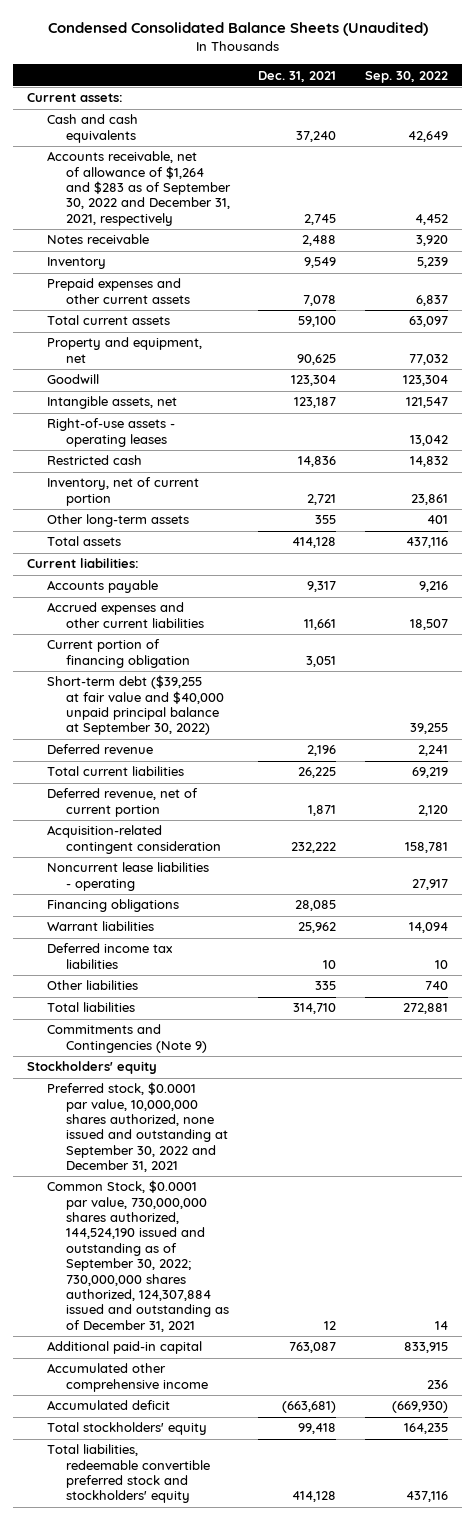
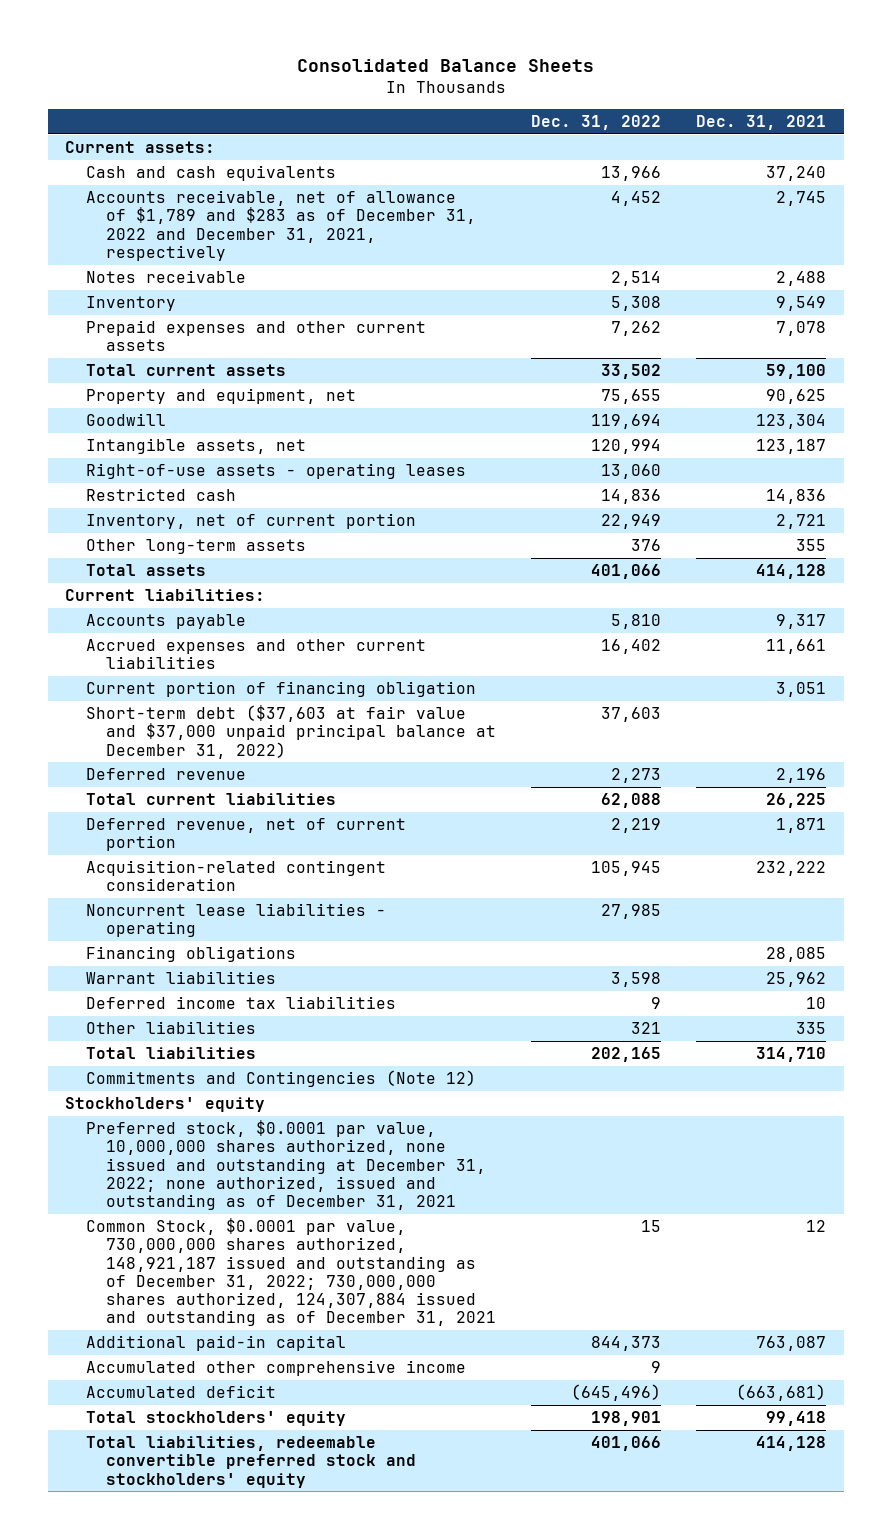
- Condensed Consolidated Balance Sheets (Unaudited)
+ Consolidated Balance Sheets
- | Dec. 31, 2021 | Sep. 30, 2022
+ | Dec. 31, 2022 | Dec. 31, 2021
- Accounts receivable, net of allowance of $1,264 and $283 as of September 30, 2022 and December 31, 2021, respectively | 2,745 | 4,452
+ Accounts receivable, net of allowance of $1,789 and $283 as of December 31, 2022 and December 31, 2021, respectively | 4,452 | 2,745
- Short-term debt ($39,255 at fair value and $40,000 unpaid principal balance at September 30, 2022) | | 39,255
+ Short-term debt ($37,603 at fair value and $37,000 unpaid principal balance at December 31, 2022) | 37,603 |
- Commitments and Contingencies (Note 9)
+ Commitments and Contingencies (Note 12)
- Preferred stock, $0.0001 par value, 10,000,000 shares authorized, none issued and outstanding at September 30, 2022 and December 31, 2021
- Common Stock, $0.0001 par value, 730,000,000 shares authorized, 144,524,190 issued and outstanding as of September 30, 2022; 730,000,000 shares authorized, 124,307,884 issued and outstanding as of December 31, 2021 | 12 | 14
+ Preferred stock, $0.0001 par value, 10,000,000 shares authorized, none issued and outstanding at December 31, 2022; none authorized, issued and outstanding as of December 31, 2021
+ Common Stock, $0.0001 par value, 730,000,000 shares authorized, 148,921,187 issued and outstanding as of December 31, 2022; 730,000,000 shares authorized, 124,307,884 issued and outstanding as of December 31, 2021 | 15 | 12

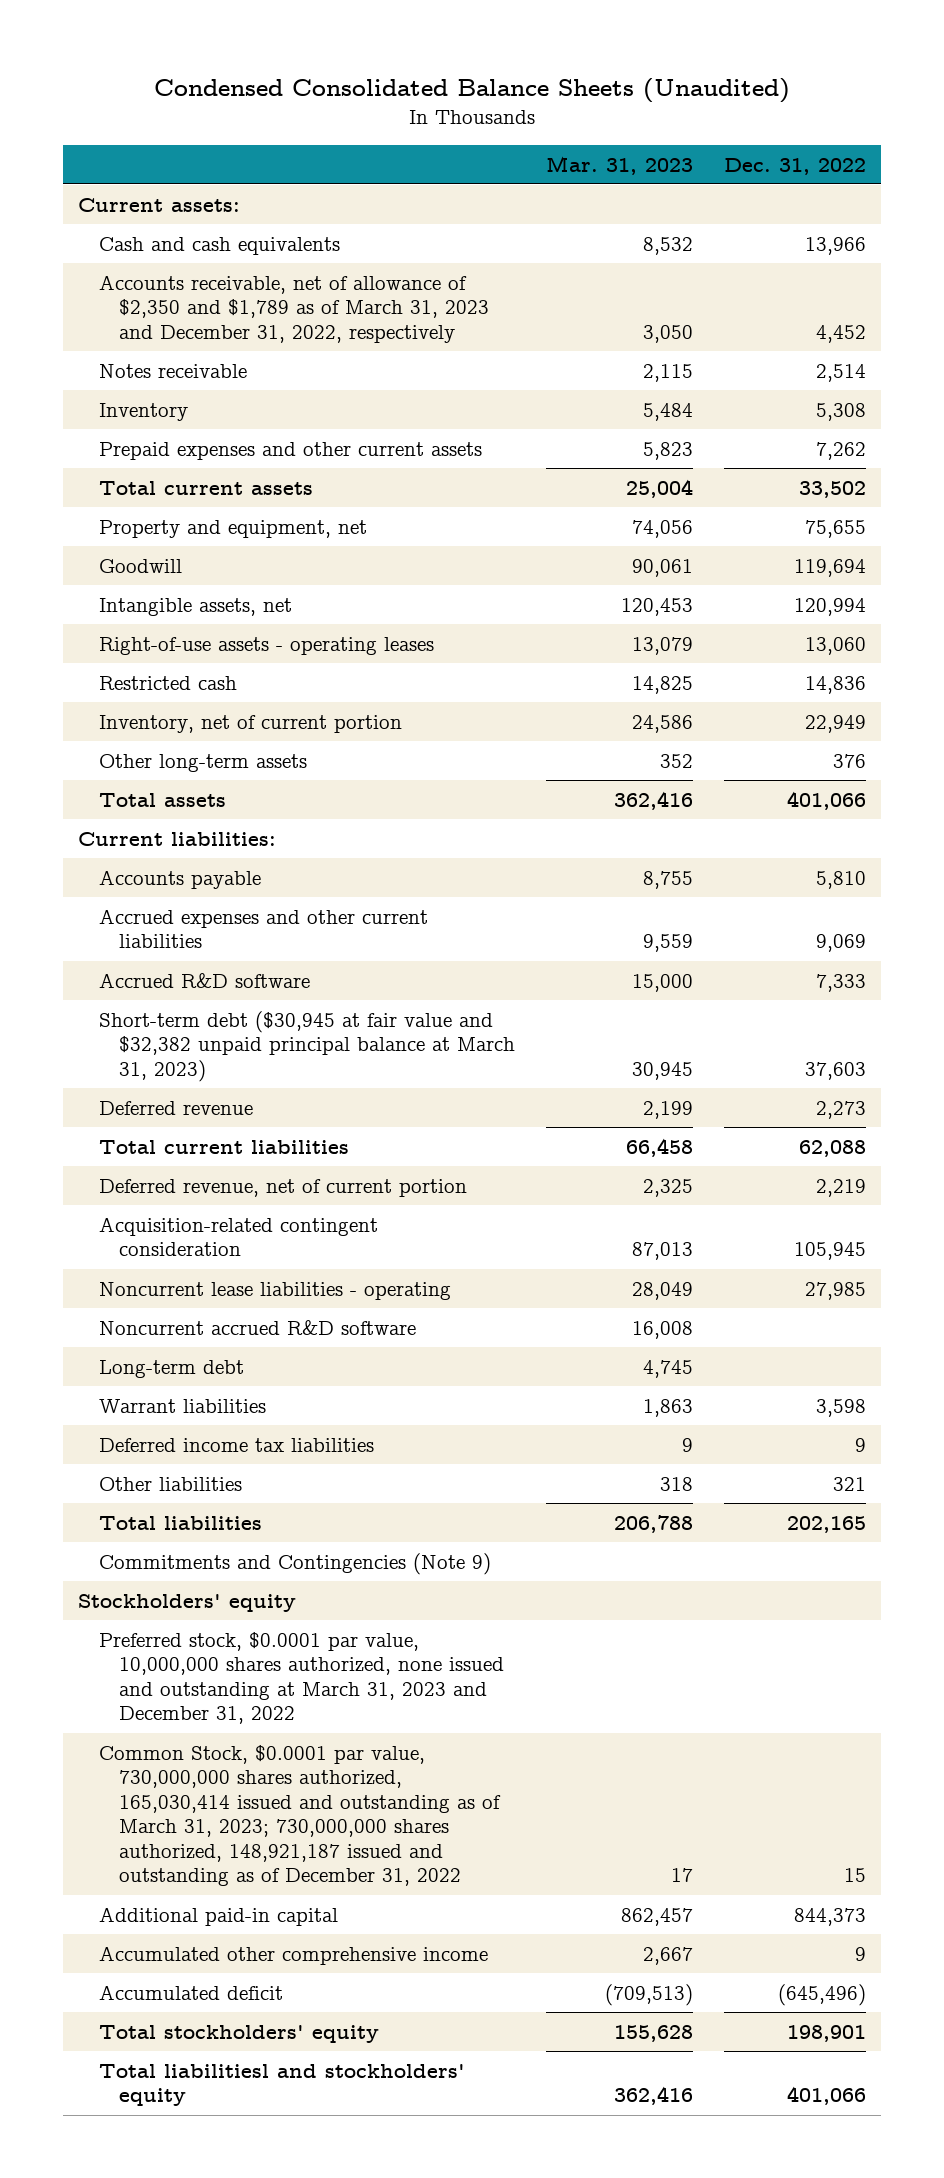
- Consolidated Balance Sheets
+ Condensed Consolidated Balance Sheets (Unaudited)
- | Dec. 31, 2022 | Dec. 31, 2021
+ | Mar. 31, 2023 | Dec. 31, 2022
- Accounts receivable, net of allowance of $1,789 and $283 as of December 31, 2022 and December 31, 2021, respectively | 4,452 | 2,745
+ Accounts receivable, net of allowance of $2,350 and $1,789 as of March 31, 2023 and December 31, 2022, respectively | 3,050 | 4,452
- Accrued expenses and other current liabilities | 16,402 | 11,661
- Current portion of financing obligation | | 3,051
- Short-term debt ($37,603 at fair value and $37,000 unpaid principal balance at December 31, 2022) | 37,603 |
+ Accrued expenses and other current liabilities | 9,559 | 9,069
+ Accrued R&D software | 15,000 | 7,333
+ Short-term debt ($30,945 at fair value and $32,382 unpaid principal balance at March 31, 2023) | 30,945 | 37,603
- Financing obligations | | 28,085
+ Noncurrent accrued R&D software | 16,008 |
+ Long-term debt | 4,745 |
- Commitments and Contingencies (Note 12)
+ Commitments and Contingencies (Note 9)
- Preferred stock, $0.0001 par value, 10,000,000 shares authorized, none issued and outstanding at December 31, 2022; none authorized, issued and outstanding as of December 31, 2021
- Common Stock, $0.0001 par value, 730,000,000 shares authorized, 148,921,187 issued and outstanding as of December 31, 2022; 730,000,000 shares authorized, 124,307,884 issued and outstanding as of December 31, 2021 | 15 | 12
+ Preferred stock, $0.0001 par value, 10,000,000 shares authorized, none issued and outstanding at March 31, 2023 and December 31, 2022
+ Common Stock, $0.0001 par value, 730,000,000 shares authorized, 165,030,414 issued and outstanding as of March 31, 2023; 730,000,000 shares authorized, 148,921,187 issued and outstanding as of December 31, 2022 | 17 | 15
- Total liabilities, redeemable convertible preferred stock and stockholders' equity | 401,066 | 414,128
+ Total liabilitiesl and stockholders' equity | 362,416 | 401,066

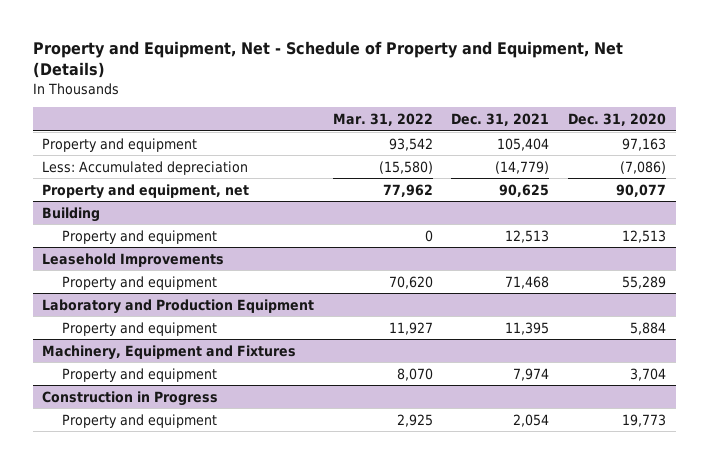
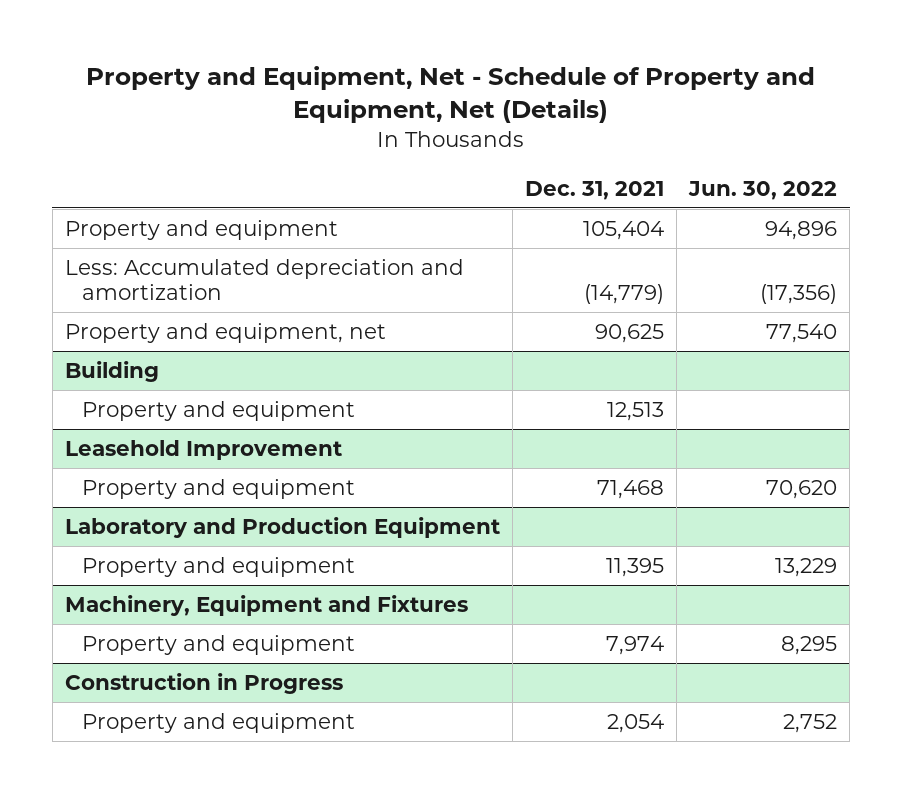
- | Mar. 31, 2022 | Dec. 31, 2021 | Dec. 31, 2020
+ | Dec. 31, 2021 | Jun. 30, 2022
- Less: Accumulated depreciation | (15,580) | (14,779) | (7,086)
+ Less: Accumulated depreciation and amortization | (14,779) | (17,356)
- Leasehold Improvements
+ Leasehold Improvement

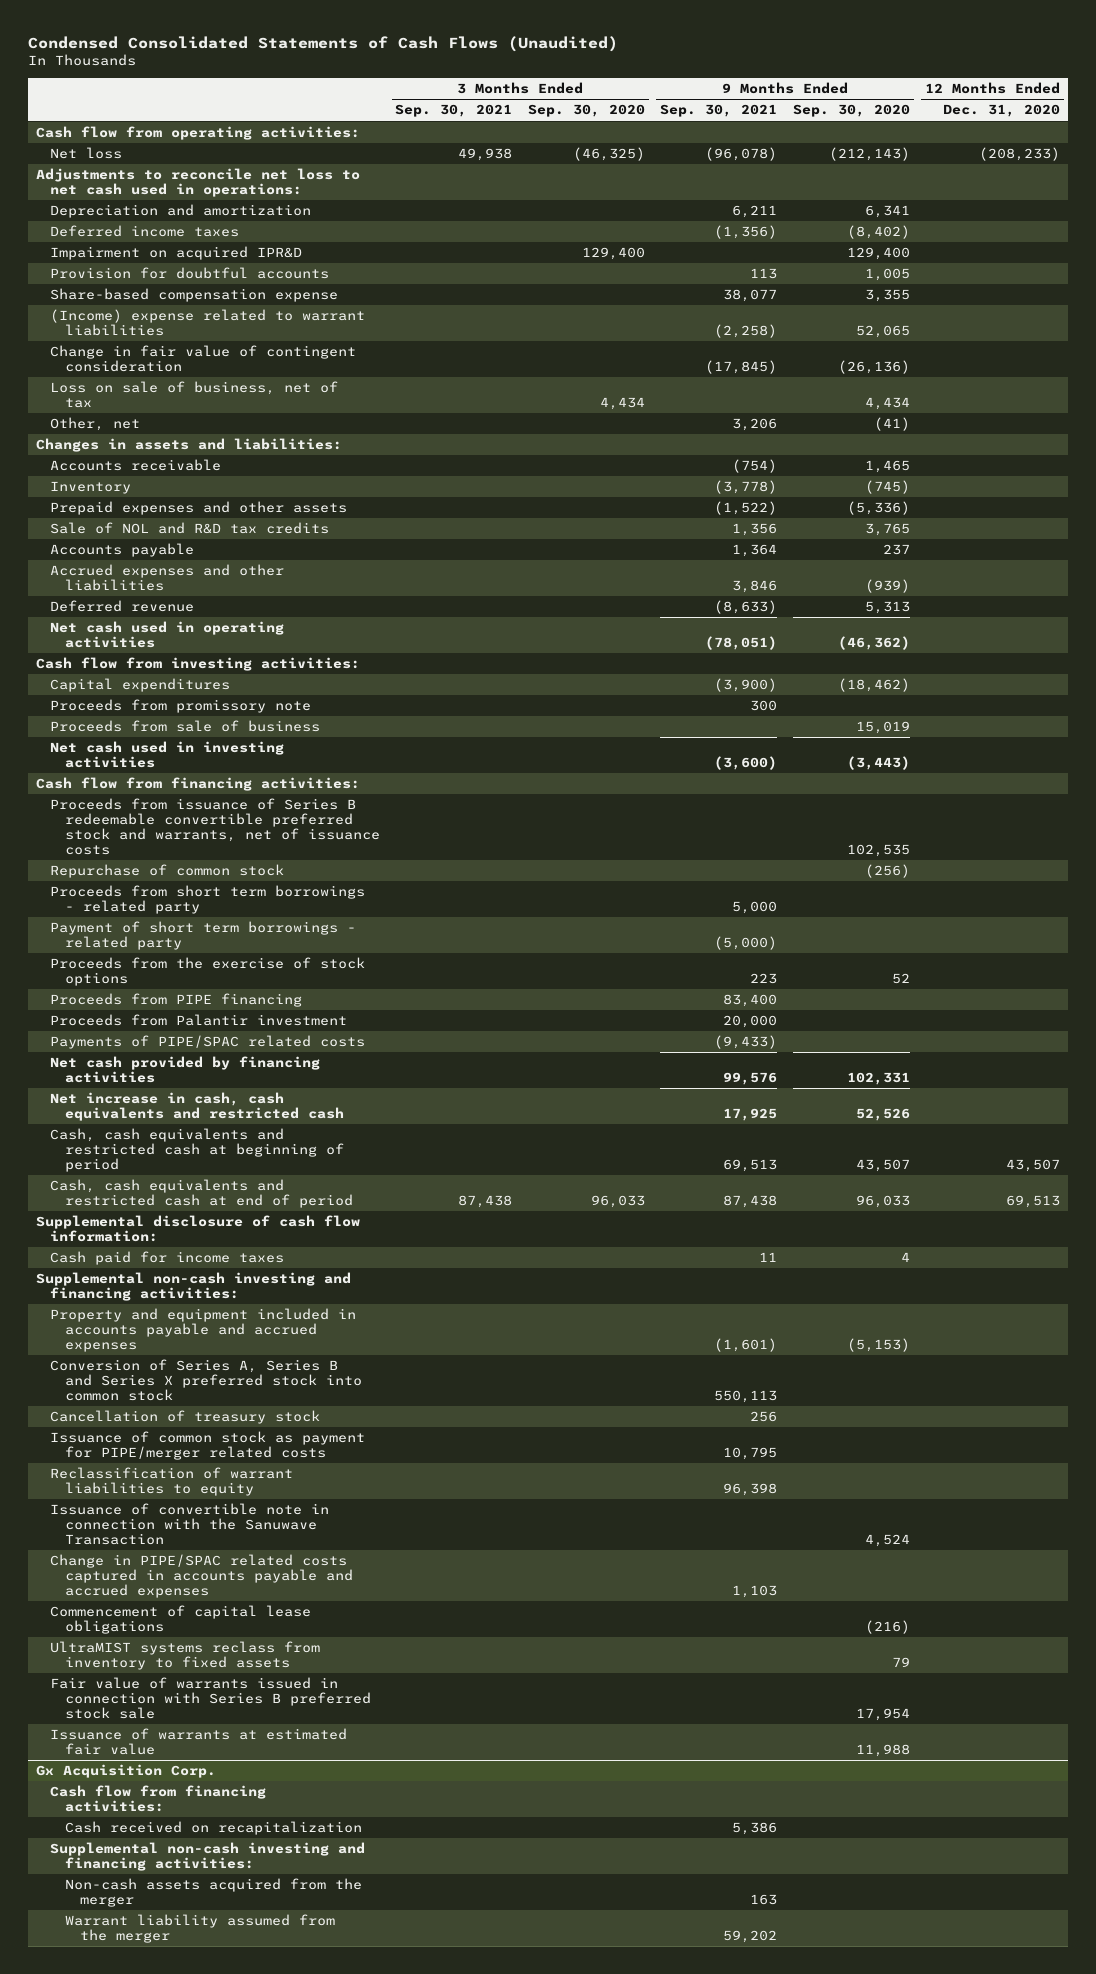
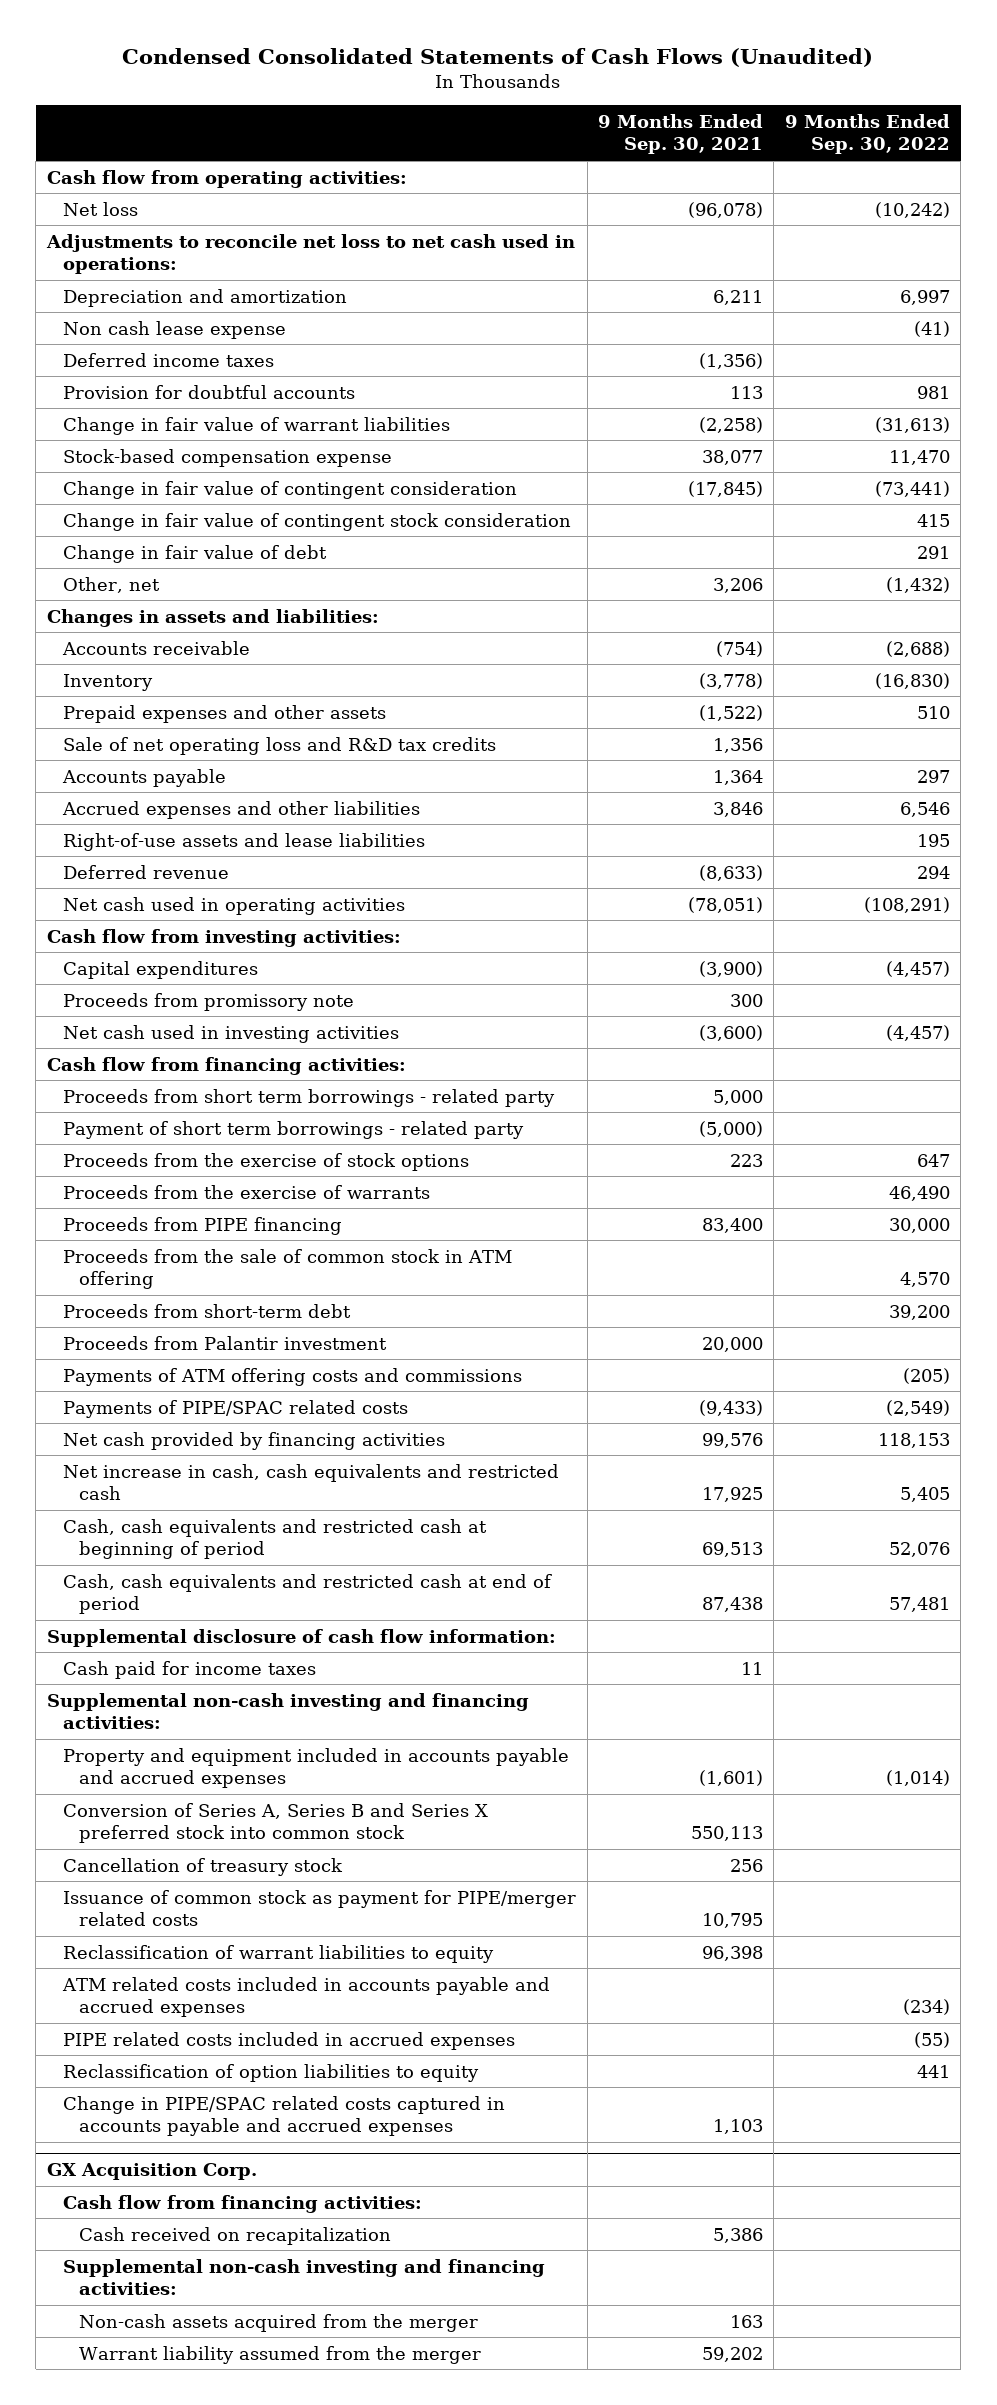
- | 3 Months Ended Sep. 30, 2021 | 3 Months Ended Sep. 30, 2020 | 9 Months Ended Sep. 30, 2021 | 9 Months Ended Sep. 30, 2020 | 12 Months Ended Dec. 31, 2020
+ | 9 Months Ended Sep. 30, 2021 | 9 Months Ended Sep. 30, 2022
+ Non cash lease expense | | (41)
- Impairment on acquired IPR&D | | 129,400 | | 129,400 |
- Share-based compensation expense | | | 38,077 | 3,355 |
- (Income) expense related to warrant liabilities | | | (2,258) | 52,065 |
+ Change in fair value of warrant liabilities | (2,258) | (31,613)
+ Stock-based compensation expense | 38,077 | 11,470
- Loss on sale of business, net of tax | | 4,434 | | 4,434 |
+ Change in fair value of contingent stock consideration | | 415
+ Change in fair value of debt | | 291
- Sale of NOL and R&D tax credits | | | 1,356 | 3,765 |
+ Sale of net operating loss and R&D tax credits | 1,356 |
+ Right-of-use assets and lease liabilities | | 195
- Proceeds from sale of business | | | | 15,019 |
- Proceeds from issuance of Series B redeemable convertible preferred stock and warrants, net of issuance costs | | | | 102,535 |
- Repurchase of common stock | | | | (256) |
+ Proceeds from the exercise of warrants | | 46,490
+ Proceeds from the sale of common stock in ATM offering | | 4,570
+ Proceeds from short-term debt | | 39,200
+ Payments of ATM offering costs and commissions | | (205)
- Issuance of convertible note in connection with the Sanuwave Transaction | | | | 4,524 |
+ ATM related costs included in accounts payable and accrued expenses | | (234)
+ PIPE related costs included in accrued expenses | | (55)
+ Reclassification of option liabilities to equity | | 441
- Commencement of capital lease obligations | | | | (216) |
- UltraMIST systems reclass from inventory to fixed assets | | | | 79 |
- Fair value of warrants issued in connection with Series B preferred stock sale | | | | 17,954 |
- Issuance of warrants at estimated fair value | | | | 11,988 |
- Gx Acquisition Corp.
+ GX Acquisition Corp.

